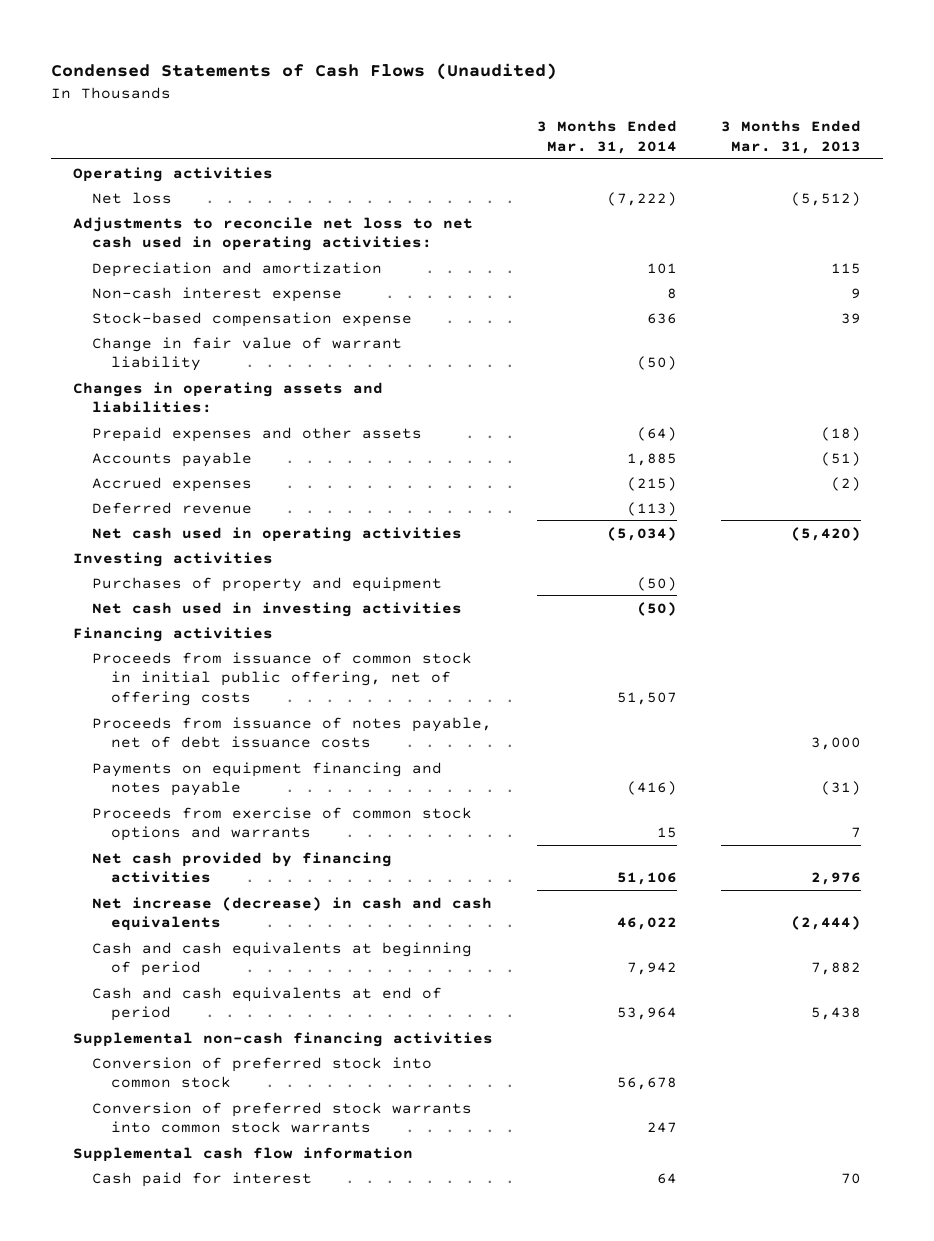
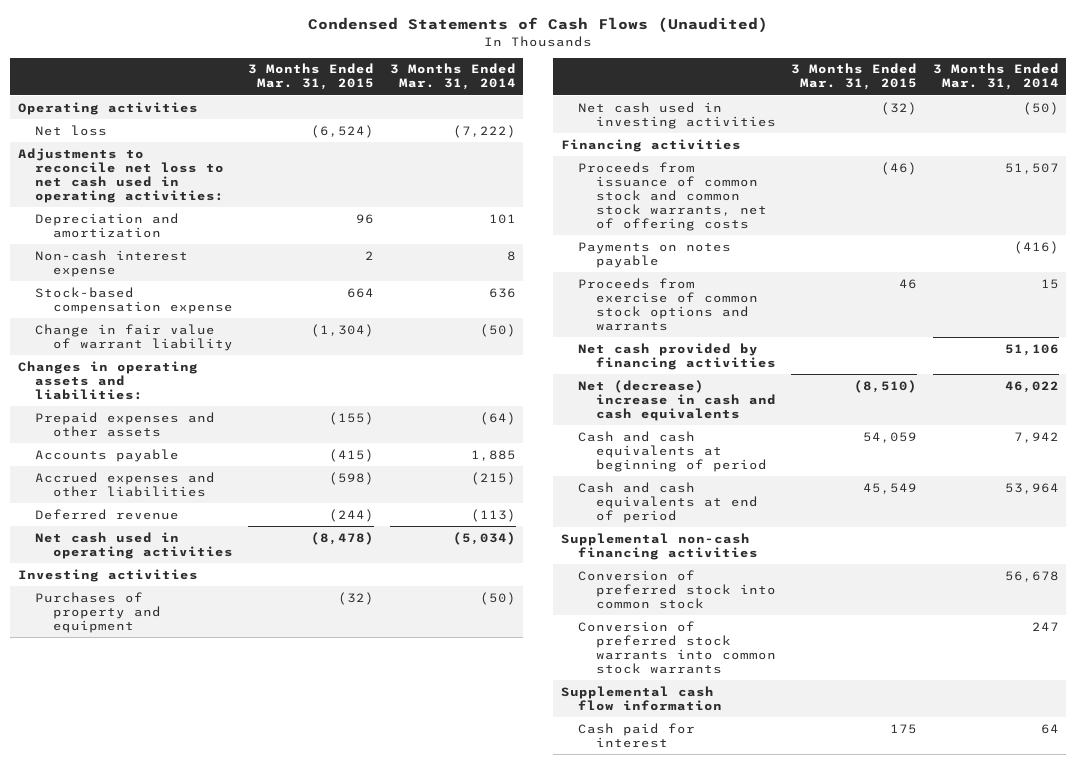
- | 3 Months Ended Mar. 31, 2014 | 3 Months Ended Mar. 31, 2013
+ | 3 Months Ended Mar. 31, 2015 | 3 Months Ended Mar. 31, 2014
- Accrued expenses | (215) | (2)
+ Accrued expenses and other liabilities | (598) | (215)
- Proceeds from issuance of common stock in initial public offering, net of offering costs | 51,507 |
- Proceeds from issuance of notes payable, net of debt issuance costs | | 3,000
- Payments on equipment financing and notes payable | (416) | (31)
+ Proceeds from issuance of common stock and common stock warrants, net of offering costs | (46) | 51,507
+ Payments on notes payable | | (416)
- Net increase (decrease) in cash and cash equivalents | 46,022 | (2,444)
+ Net (decrease) increase in cash and cash equivalents | (8,510) | 46,022

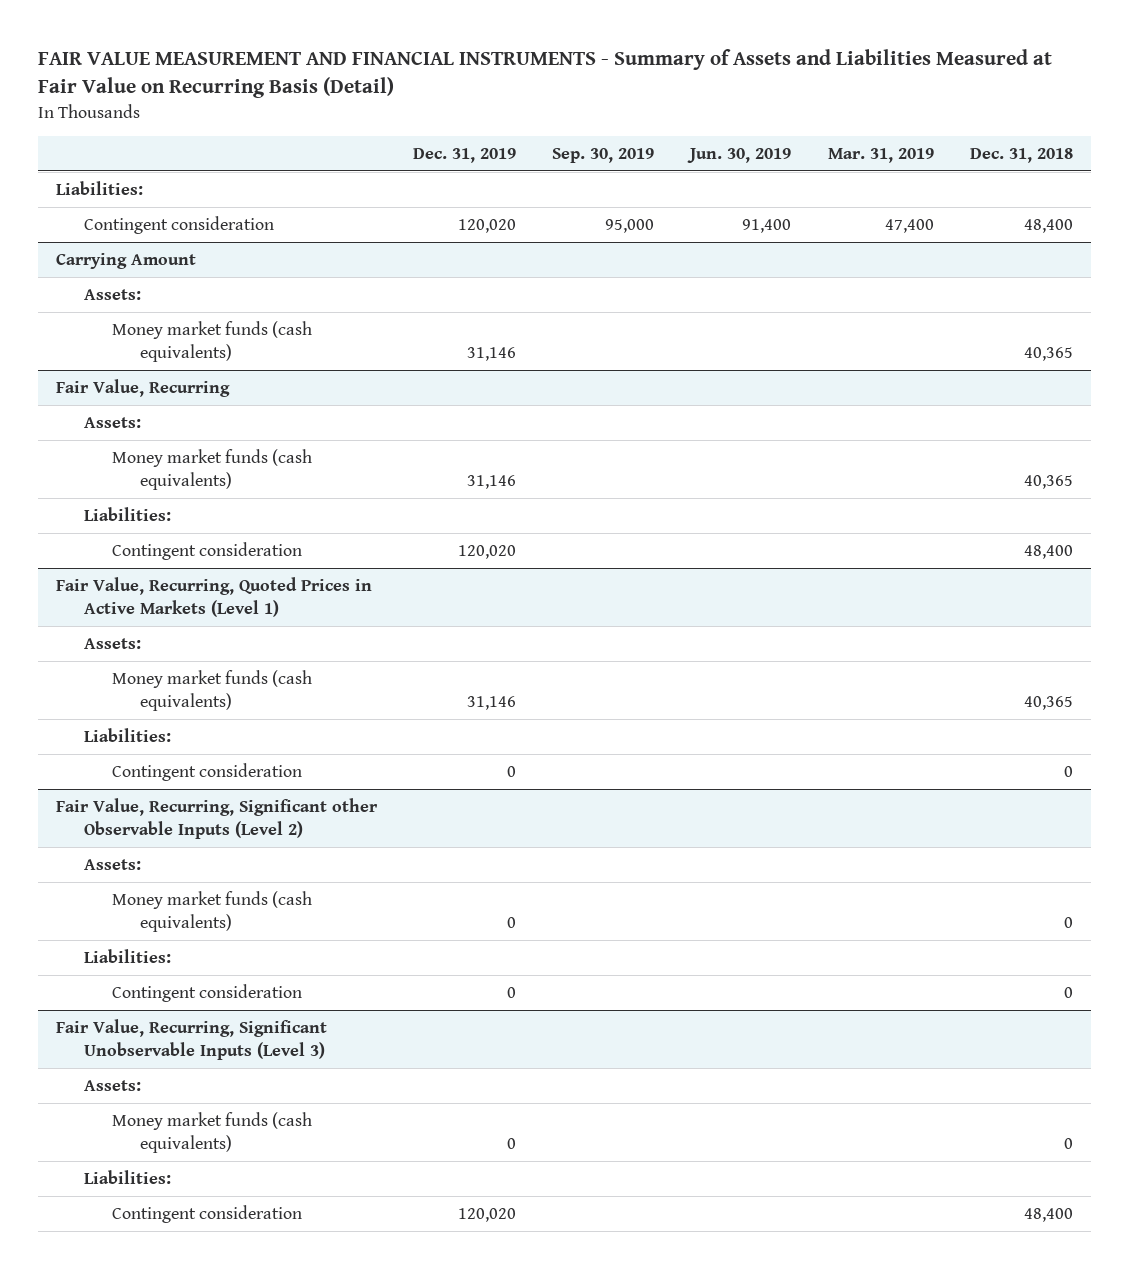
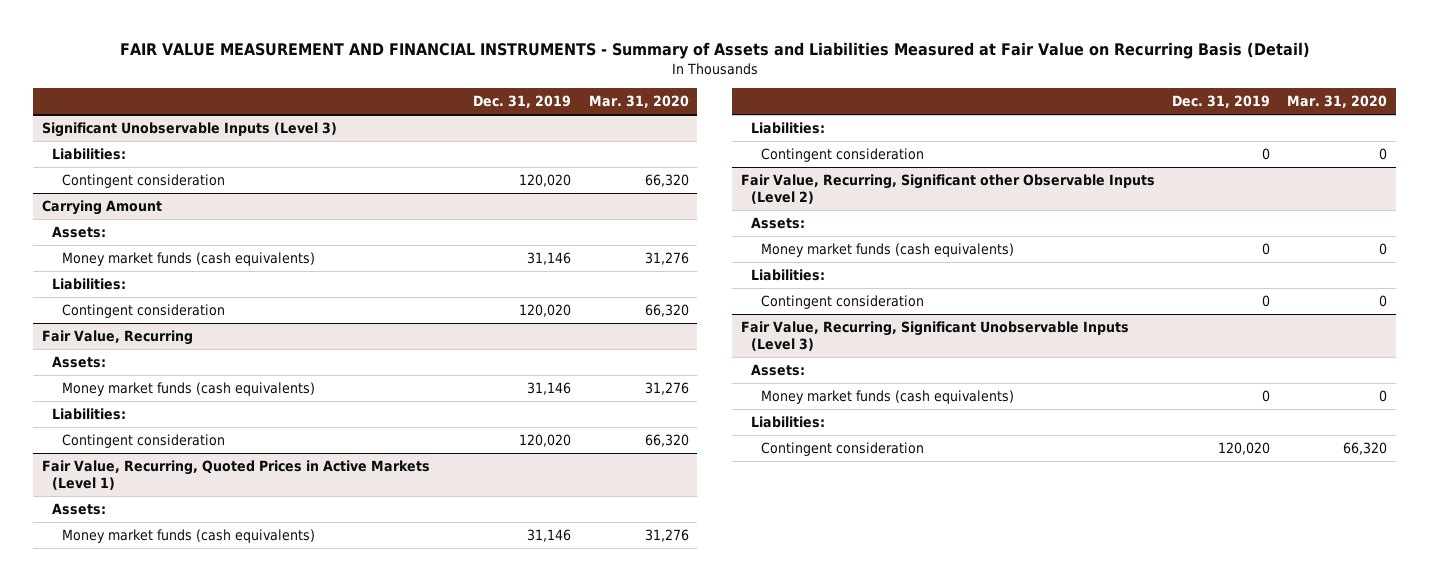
- | Dec. 31, 2019 | Sep. 30, 2019 | Jun. 30, 2019 | Mar. 31, 2019 | Dec. 31, 2018
+ | Dec. 31, 2019 | Mar. 31, 2020
+ Significant Unobservable Inputs (Level 3)
@ Carrying Amount
+ Liabilities:
+ Contingent consideration | 120,020 | 66,320

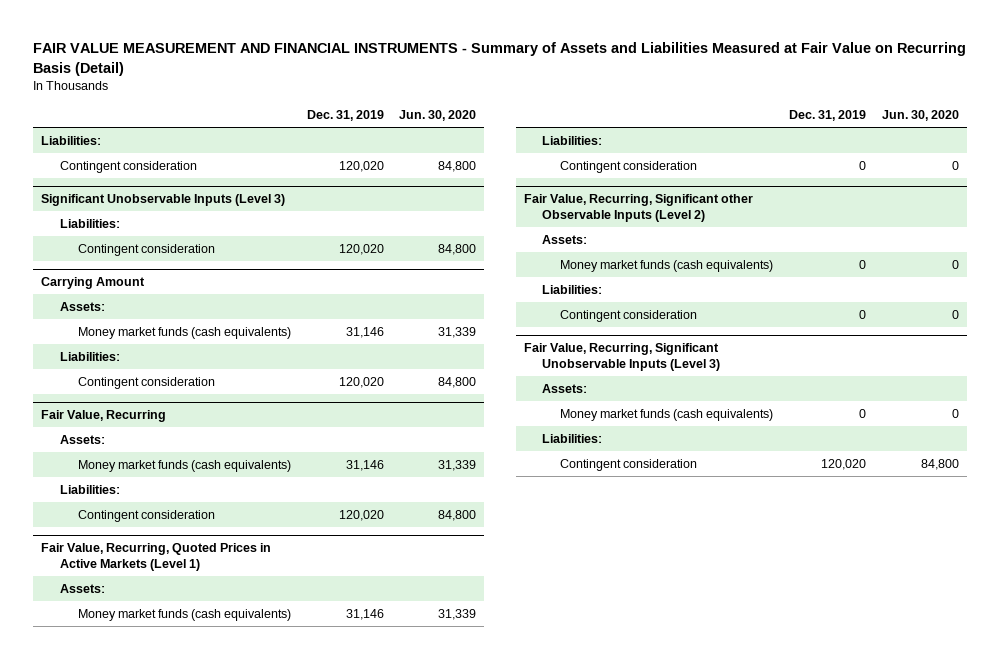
- | Dec. 31, 2019 | Mar. 31, 2020
+ | Dec. 31, 2019 | Jun. 30, 2020
+ Liabilities:
+ Contingent consideration | 120,020 | 84,800

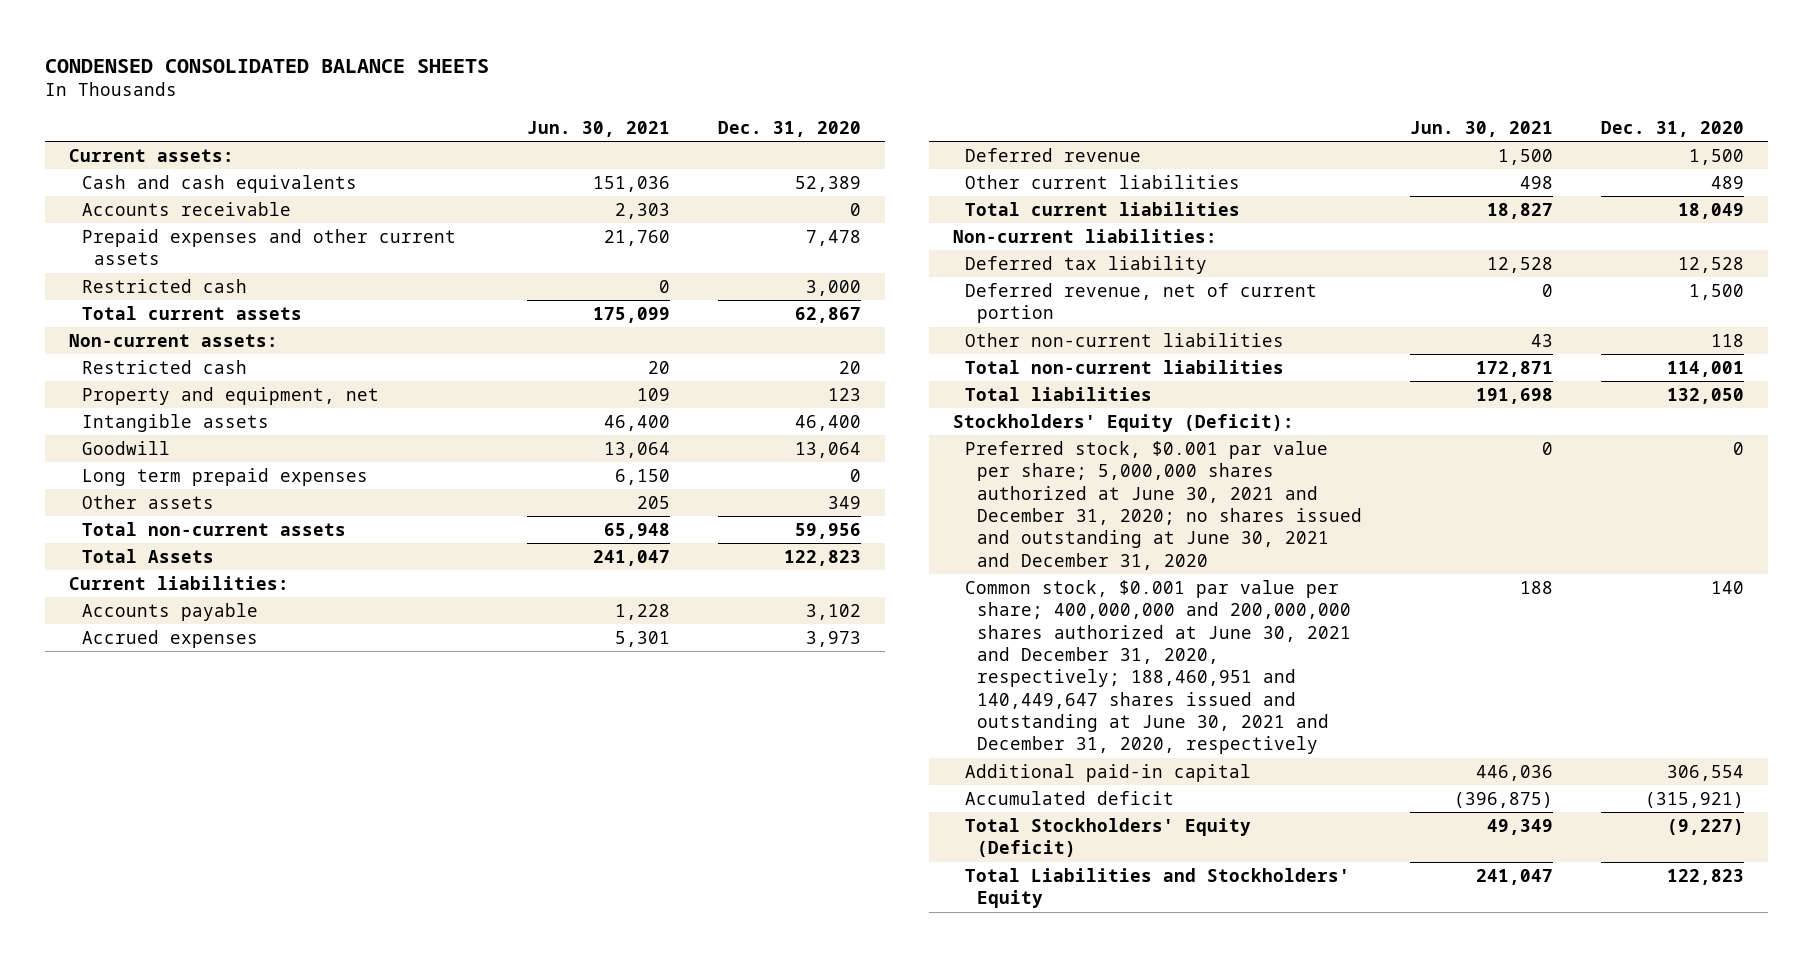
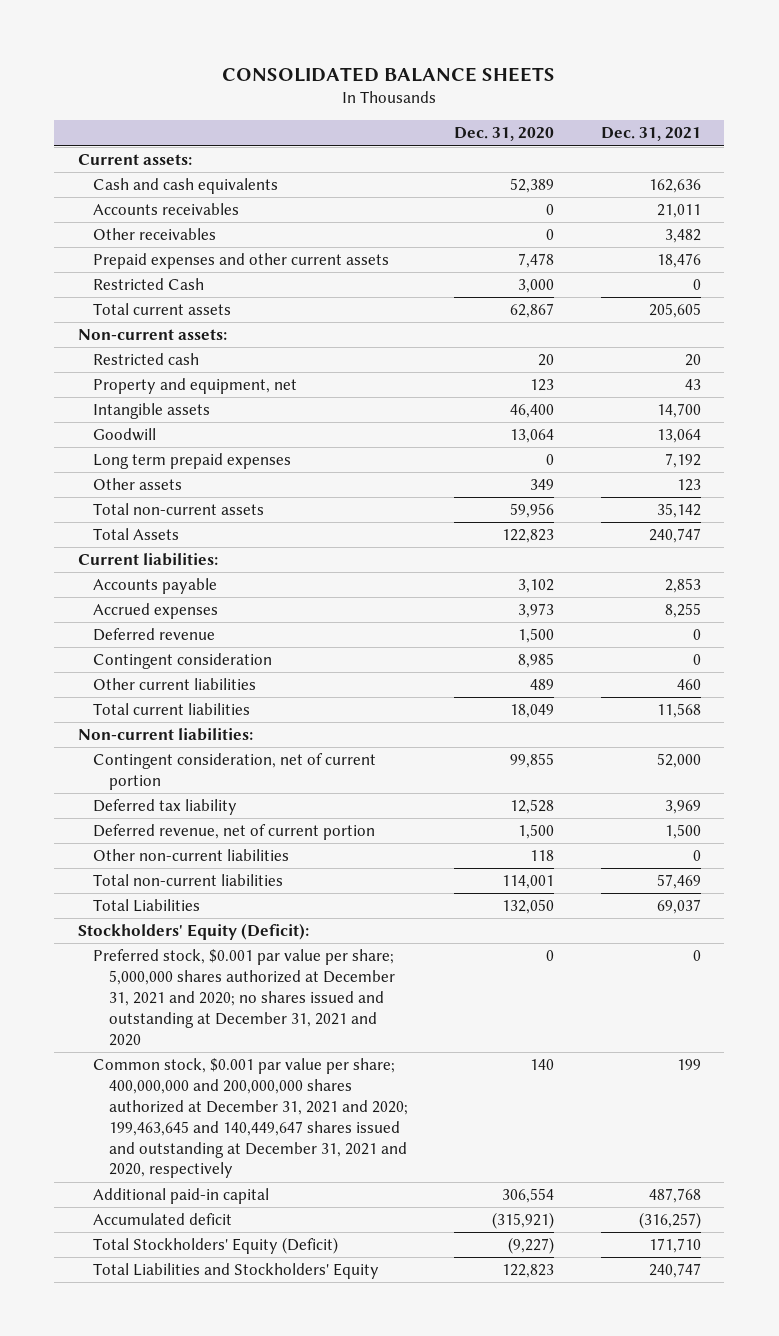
- CONDENSED CONSOLIDATED BALANCE SHEETS
+ CONSOLIDATED BALANCE SHEETS
- | Jun. 30, 2021 | Dec. 31, 2020
+ | Dec. 31, 2020 | Dec. 31, 2021
- Accounts receivable | 2,303 | 0
+ Accounts receivables | 0 | 21,011
+ Other receivables | 0 | 3,482
- Restricted cash | 0 | 3,000
+ Restricted Cash | 3,000 | 0
+ Contingent consideration | 8,985 | 0
+ Contingent consideration, net of current portion | 99,855 | 52,000
- Total liabilities | 191,698 | 132,050
+ Total Liabilities | 132,050 | 69,037
- Preferred stock, $0.001 par value per share; 5,000,000 shares authorized at June 30, 2021 and December 31, 2020; no shares issued and outstanding at June 30, 2021 and December 31, 2020 | 0 | 0
- Common stock, $0.001 par value per share; 400,000,000 and 200,000,000 shares authorized at June 30, 2021 and December 31, 2020, respectively; 188,460,951 and 140,449,647 shares issued and outstanding at June 30, 2021 and December 31, 2020, respectively | 188 | 140
+ Preferred stock, $0.001 par value per share; 5,000,000 shares authorized at December 31, 2021 and 2020; no shares issued and outstanding at December 31, 2021 and 2020 | 0 | 0
+ Common stock, $0.001 par value per share; 400,000,000 and 200,000,000 shares authorized at December 31, 2021 and 2020; 199,463,645 and 140,449,647 shares issued and outstanding at December 31, 2021 and 2020, respectively | 140 | 199

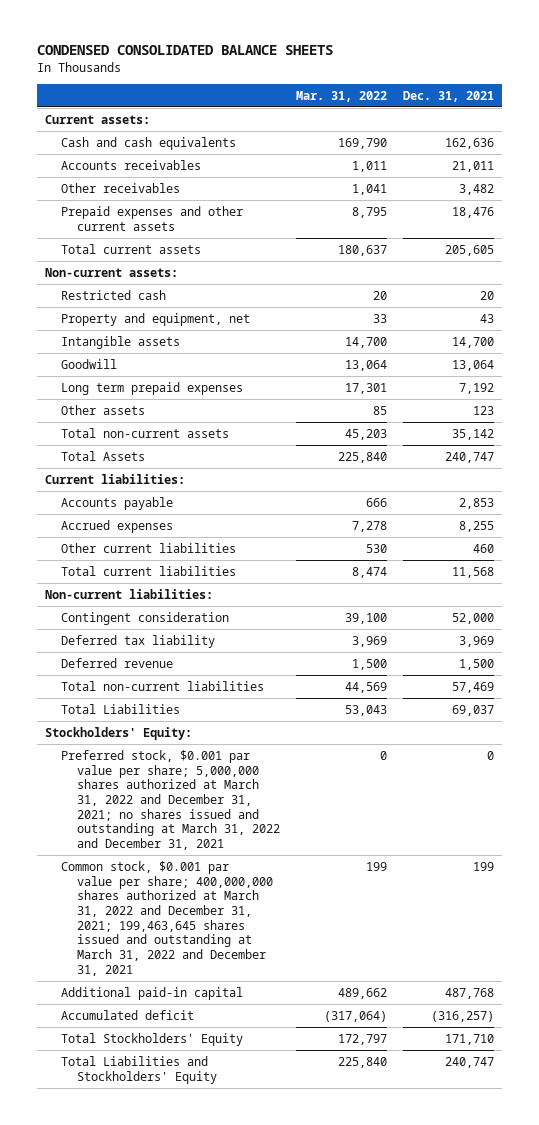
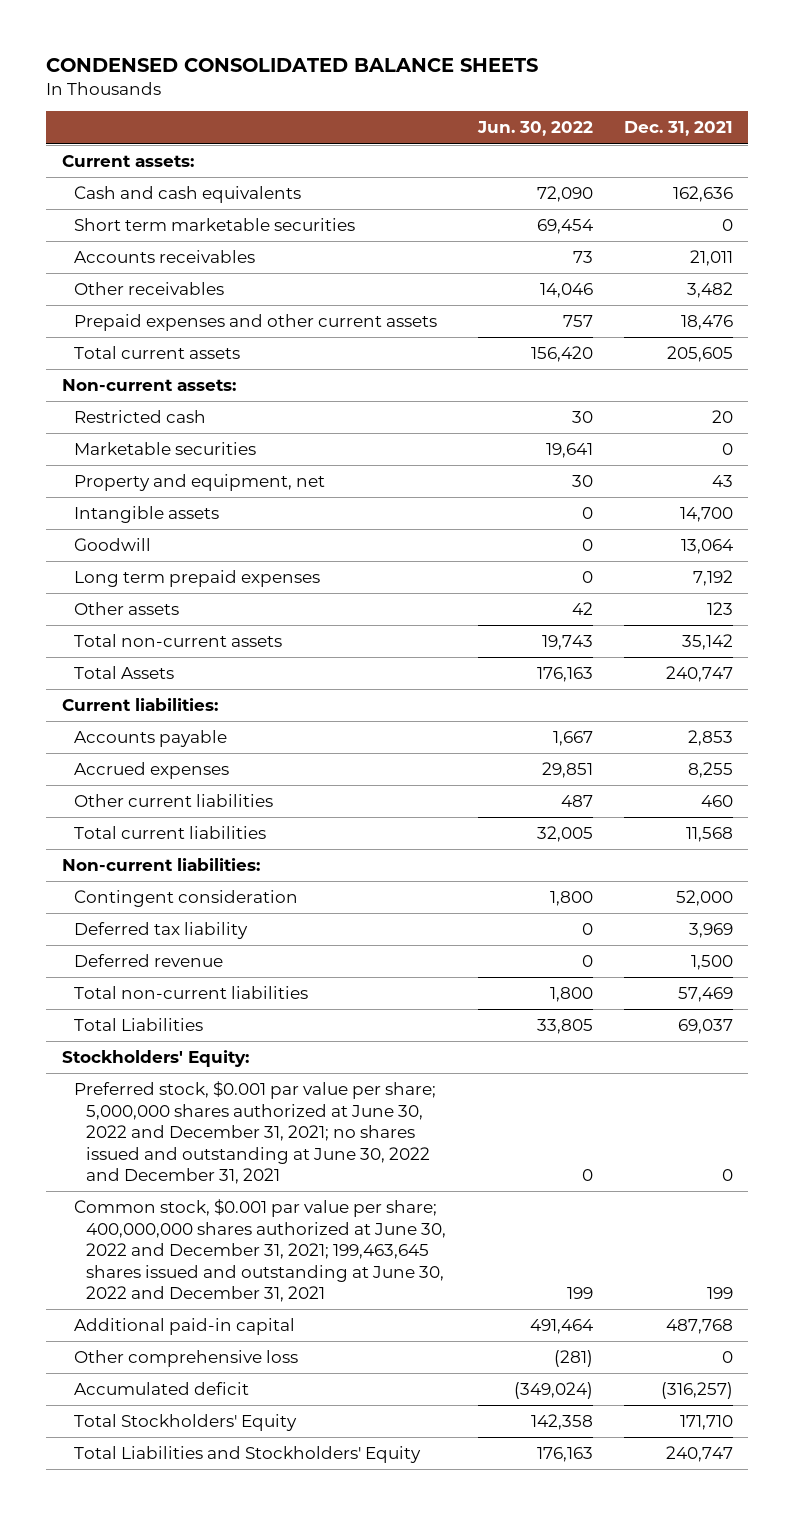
- | Mar. 31, 2022 | Dec. 31, 2021
+ | Jun. 30, 2022 | Dec. 31, 2021
+ Short term marketable securities | 69,454 | 0
+ Marketable securities | 19,641 | 0
- Preferred stock, $0.001 par value per share; 5,000,000 shares authorized at March 31, 2022 and December 31, 2021; no shares issued and outstanding at March 31, 2022 and December 31, 2021 | 0 | 0
- Common stock, $0.001 par value per share; 400,000,000 shares authorized at March 31, 2022 and December 31, 2021; 199,463,645 shares issued and outstanding at March 31, 2022 and December 31, 2021 | 199 | 199
+ Preferred stock, $0.001 par value per share; 5,000,000 shares authorized at June 30, 2022 and December 31, 2021; no shares issued and outstanding at June 30, 2022 and December 31, 2021 | 0 | 0
+ Common stock, $0.001 par value per share; 400,000,000 shares authorized at June 30, 2022 and December 31, 2021; 199,463,645 shares issued and outstanding at June 30, 2022 and December 31, 2021 | 199 | 199
+ Other comprehensive loss | (281) | 0

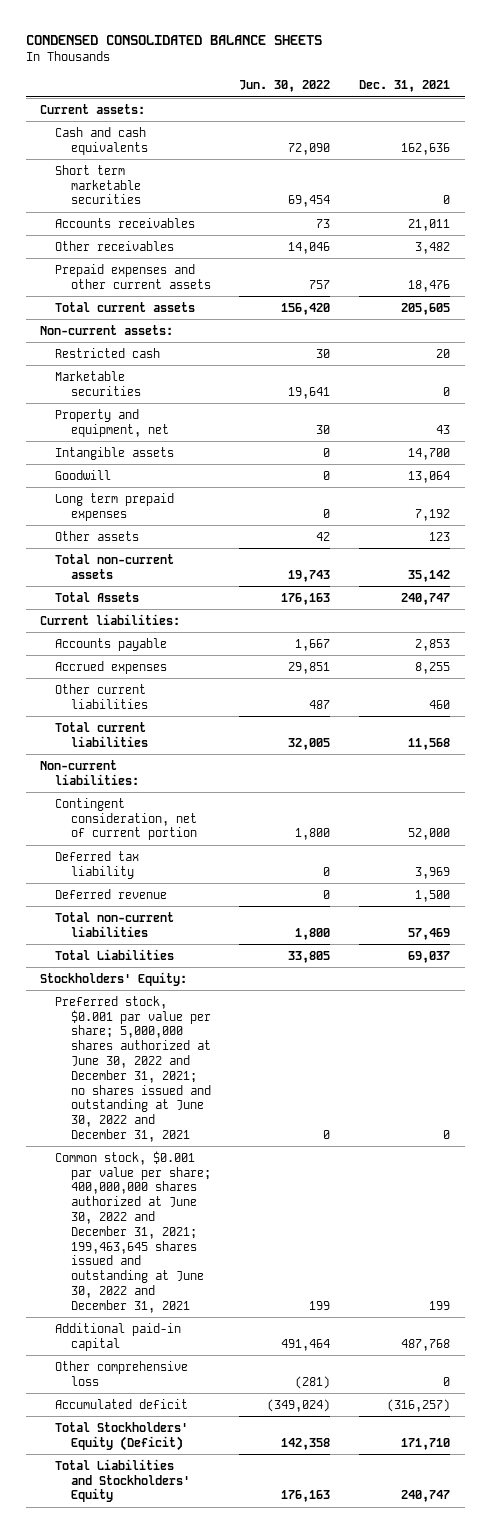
- Contingent consideration | 1,800 | 52,000
+ Contingent consideration, net of current portion | 1,800 | 52,000
- Total Stockholders' Equity | 142,358 | 171,710
+ Total Stockholders' Equity (Deficit) | 142,358 | 171,710

